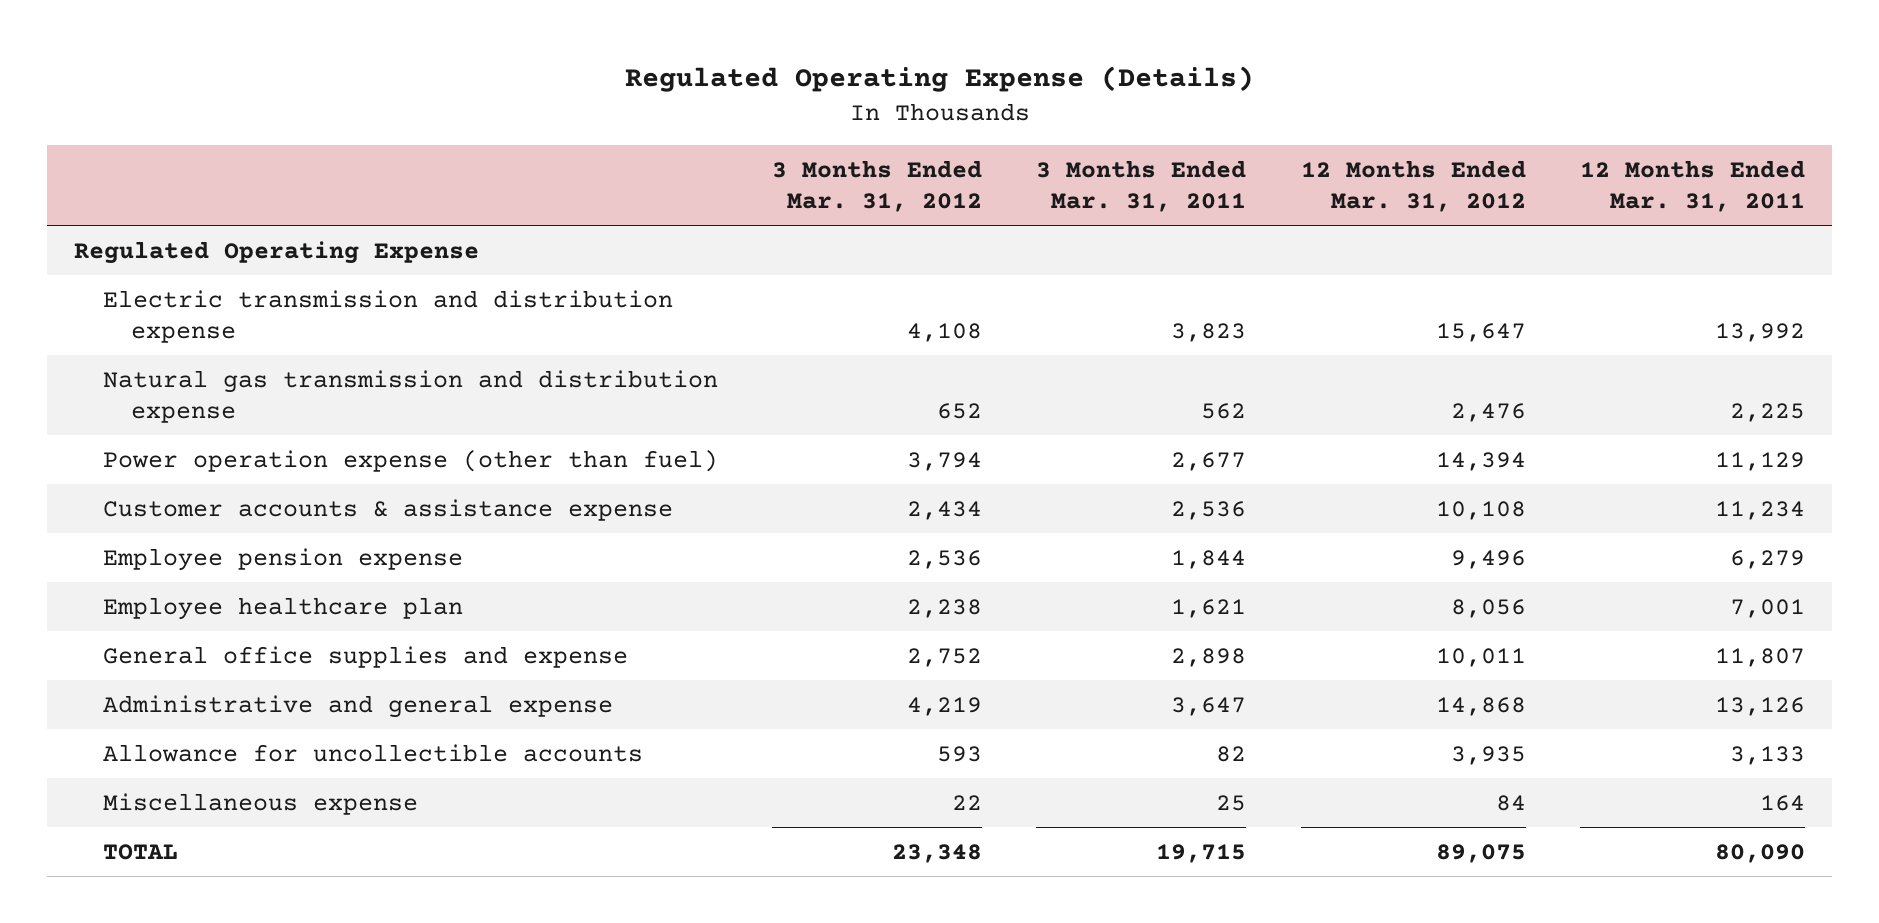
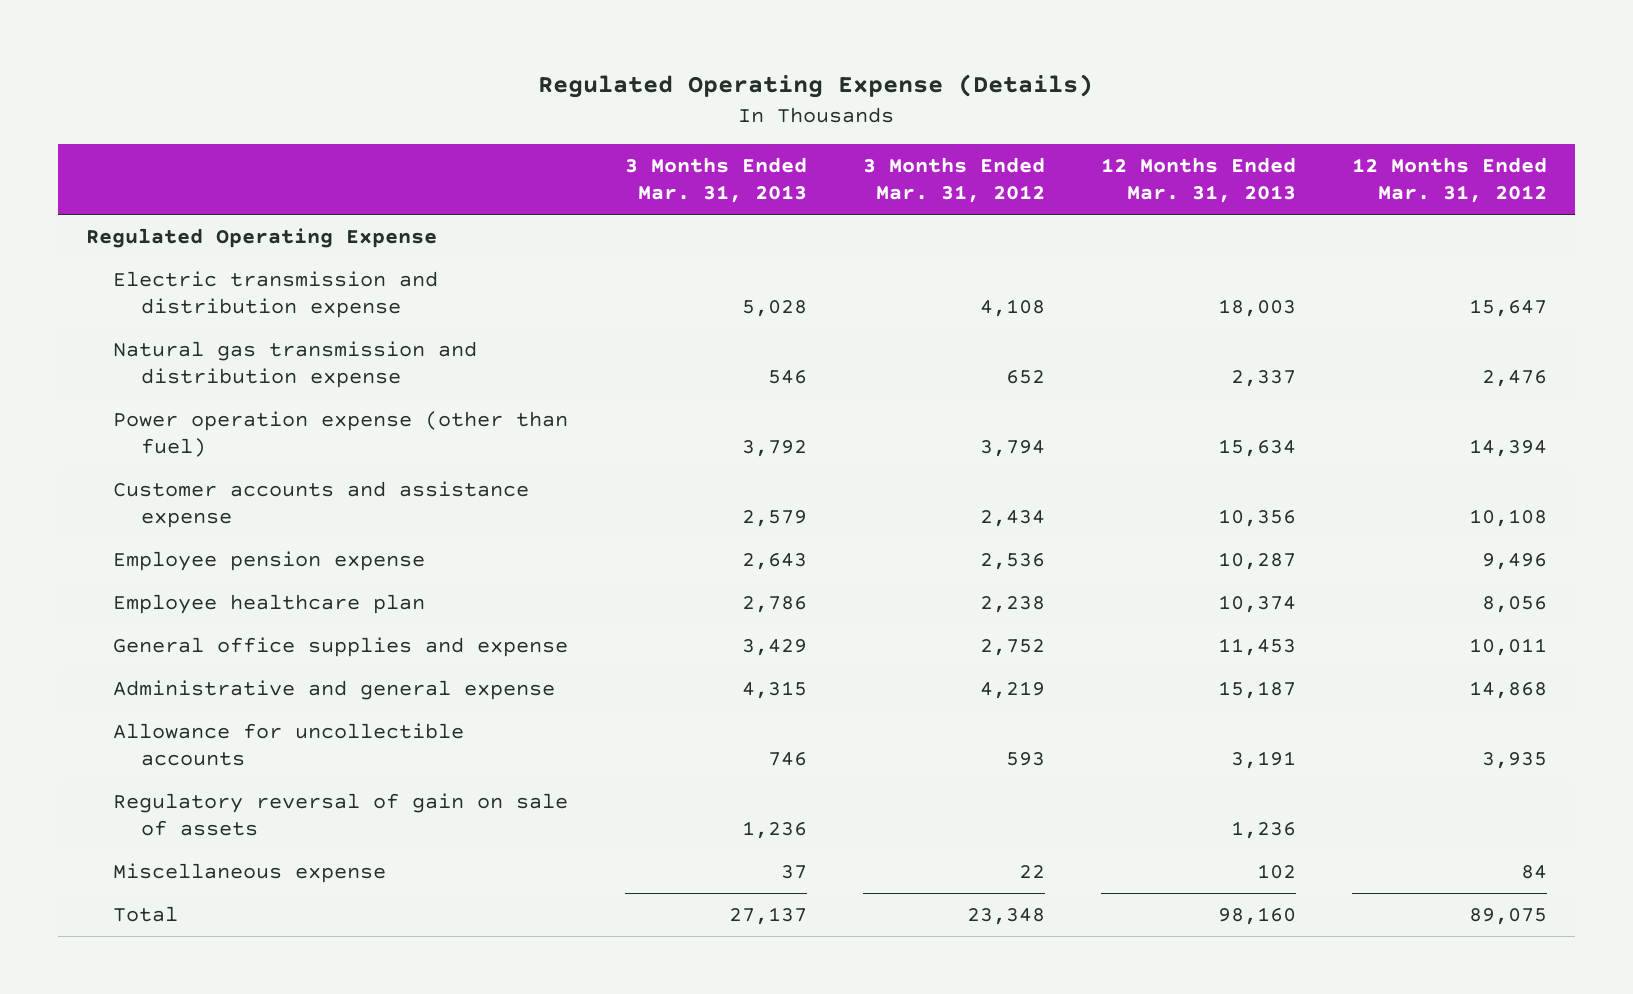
- | 3 Months Ended Mar. 31, 2012 | 3 Months Ended Mar. 31, 2011 | 12 Months Ended Mar. 31, 2012 | 12 Months Ended Mar. 31, 2011
+ | 3 Months Ended Mar. 31, 2013 | 3 Months Ended Mar. 31, 2012 | 12 Months Ended Mar. 31, 2013 | 12 Months Ended Mar. 31, 2012
- Customer accounts & assistance expense | 2,434 | 2,536 | 10,108 | 11,234
+ Customer accounts and assistance expense | 2,579 | 2,434 | 10,356 | 10,108
+ Regulatory reversal of gain on sale of assets | 1,236 | | 1,236 |
- TOTAL | 23,348 | 19,715 | 89,075 | 80,090
+ Total | 27,137 | 23,348 | 98,160 | 89,075

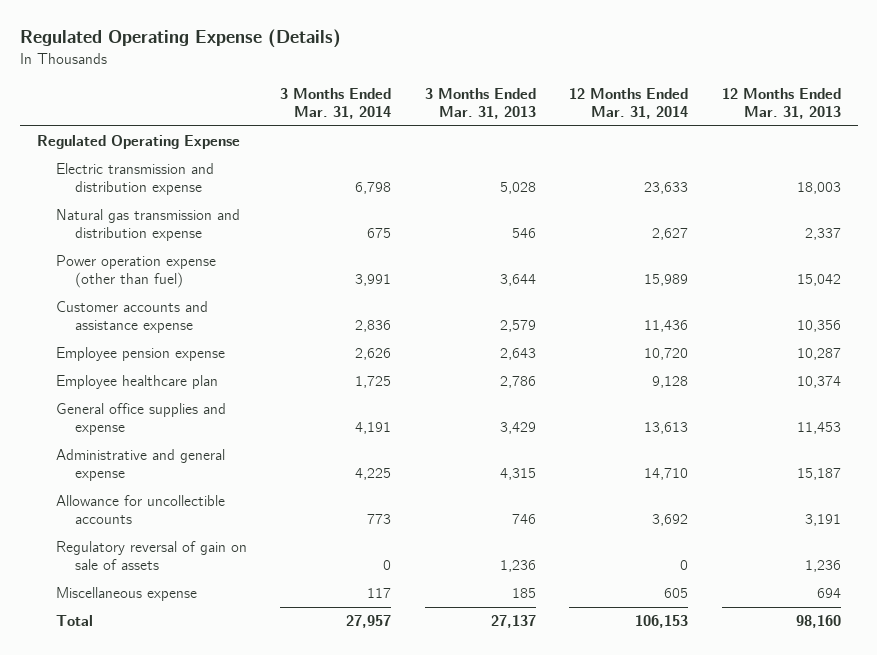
- | 3 Months Ended Mar. 31, 2013 | 3 Months Ended Mar. 31, 2012 | 12 Months Ended Mar. 31, 2013 | 12 Months Ended Mar. 31, 2012
+ | 3 Months Ended Mar. 31, 2014 | 3 Months Ended Mar. 31, 2013 | 12 Months Ended Mar. 31, 2014 | 12 Months Ended Mar. 31, 2013
- Power operation expense (other than fuel) | 3,792 | 3,794 | 15,634 | 14,394
+ Power operation expense (other than fuel) | 3,991 | 3,644 | 15,989 | 15,042
- Miscellaneous expense | 37 | 22 | 102 | 84
+ Miscellaneous expense | 117 | 185 | 605 | 694

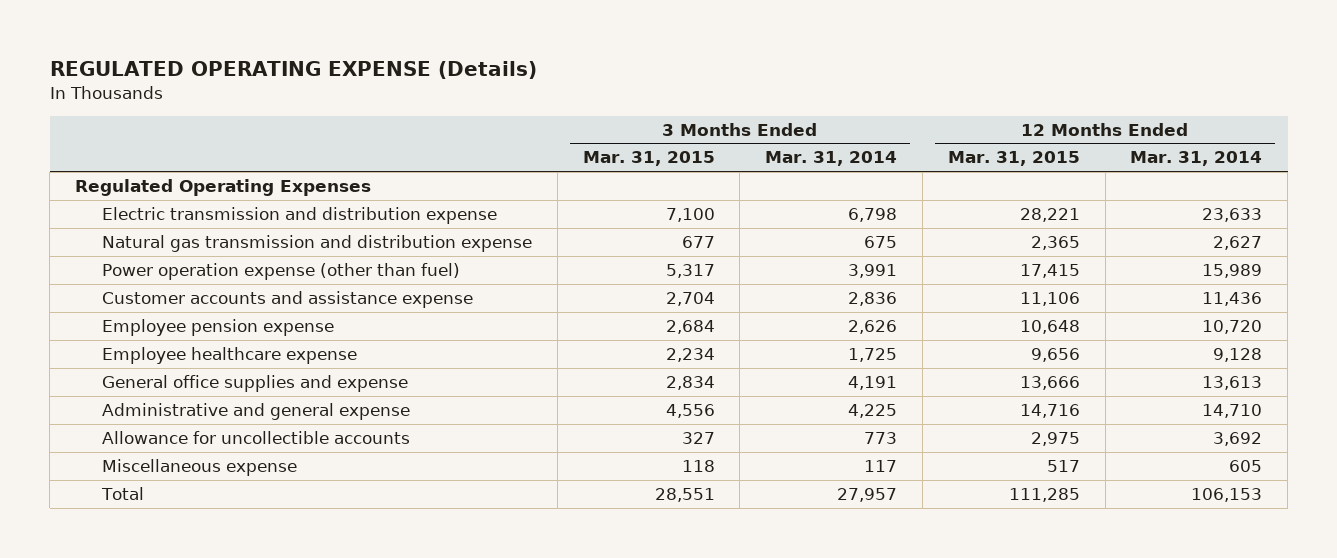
- Regulated Operating Expense (Details)
+ REGULATED OPERATING EXPENSE (Details)
- | 3 Months Ended Mar. 31, 2014 | 3 Months Ended Mar. 31, 2013 | 12 Months Ended Mar. 31, 2014 | 12 Months Ended Mar. 31, 2013
+ | 3 Months Ended Mar. 31, 2015 | 3 Months Ended Mar. 31, 2014 | 12 Months Ended Mar. 31, 2015 | 12 Months Ended Mar. 31, 2014
- Regulated Operating Expense
+ Regulated Operating Expenses
- Employee healthcare plan | 1,725 | 2,786 | 9,128 | 10,374
+ Employee healthcare expense | 2,234 | 1,725 | 9,656 | 9,128
- Regulatory reversal of gain on sale of assets | 0 | 1,236 | 0 | 1,236

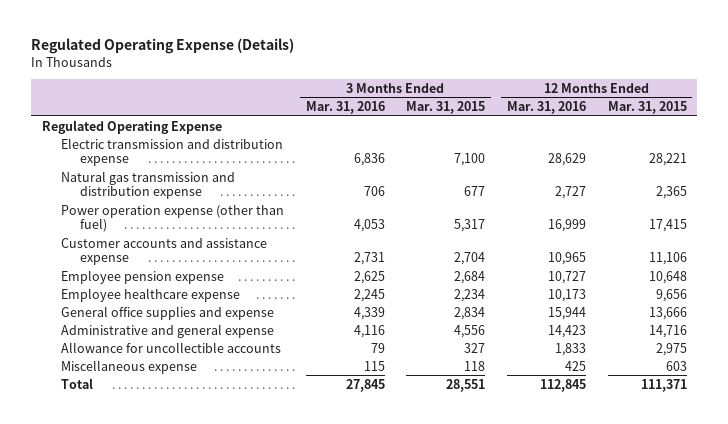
- REGULATED OPERATING EXPENSE (Details)
+ Regulated Operating Expense (Details)
- | 3 Months Ended Mar. 31, 2015 | 3 Months Ended Mar. 31, 2014 | 12 Months Ended Mar. 31, 2015 | 12 Months Ended Mar. 31, 2014
+ | 3 Months Ended Mar. 31, 2016 | 3 Months Ended Mar. 31, 2015 | 12 Months Ended Mar. 31, 2016 | 12 Months Ended Mar. 31, 2015
- Regulated Operating Expenses
+ Regulated Operating Expense
- Miscellaneous expense | 118 | 117 | 517 | 605
- Total | 28,551 | 27,957 | 111,285 | 106,153
+ Miscellaneous expense | 115 | 118 | 425 | 603
+ Total | 27,845 | 28,551 | 112,845 | 111,371

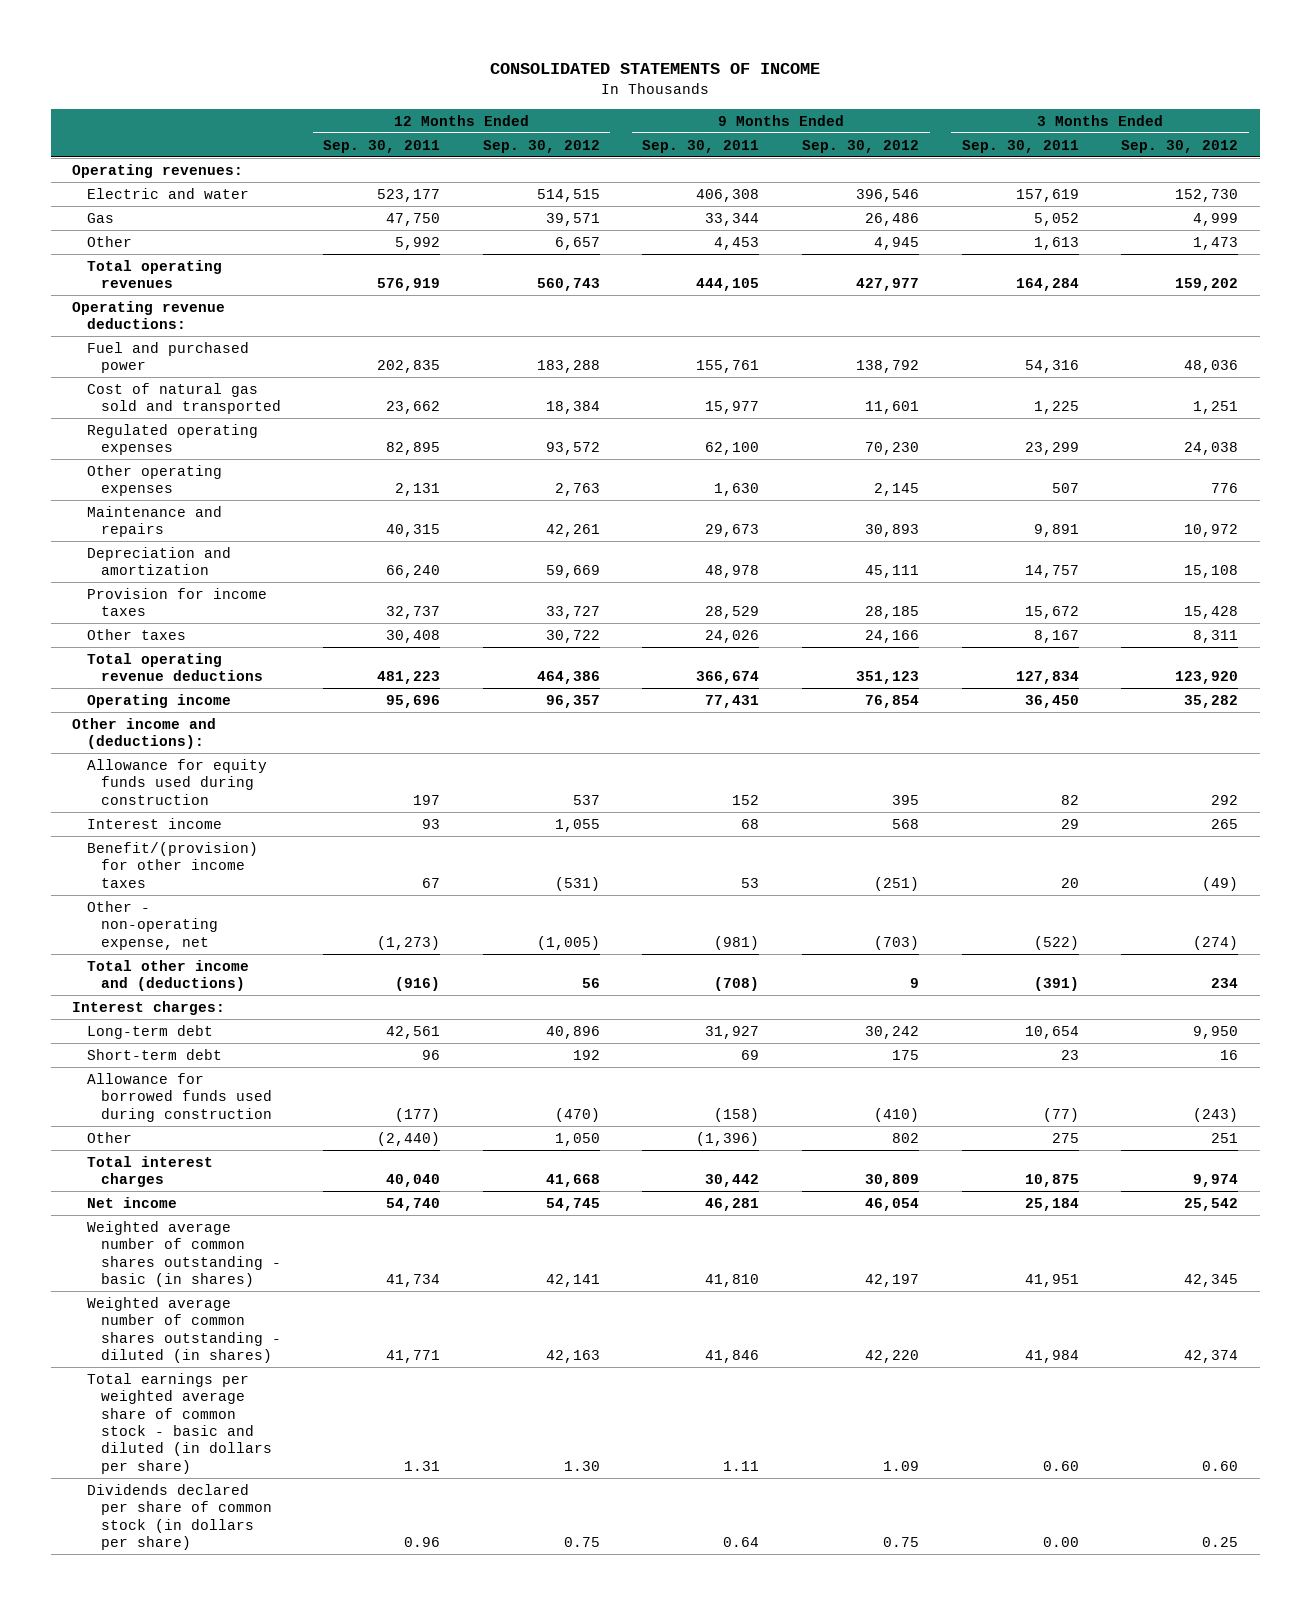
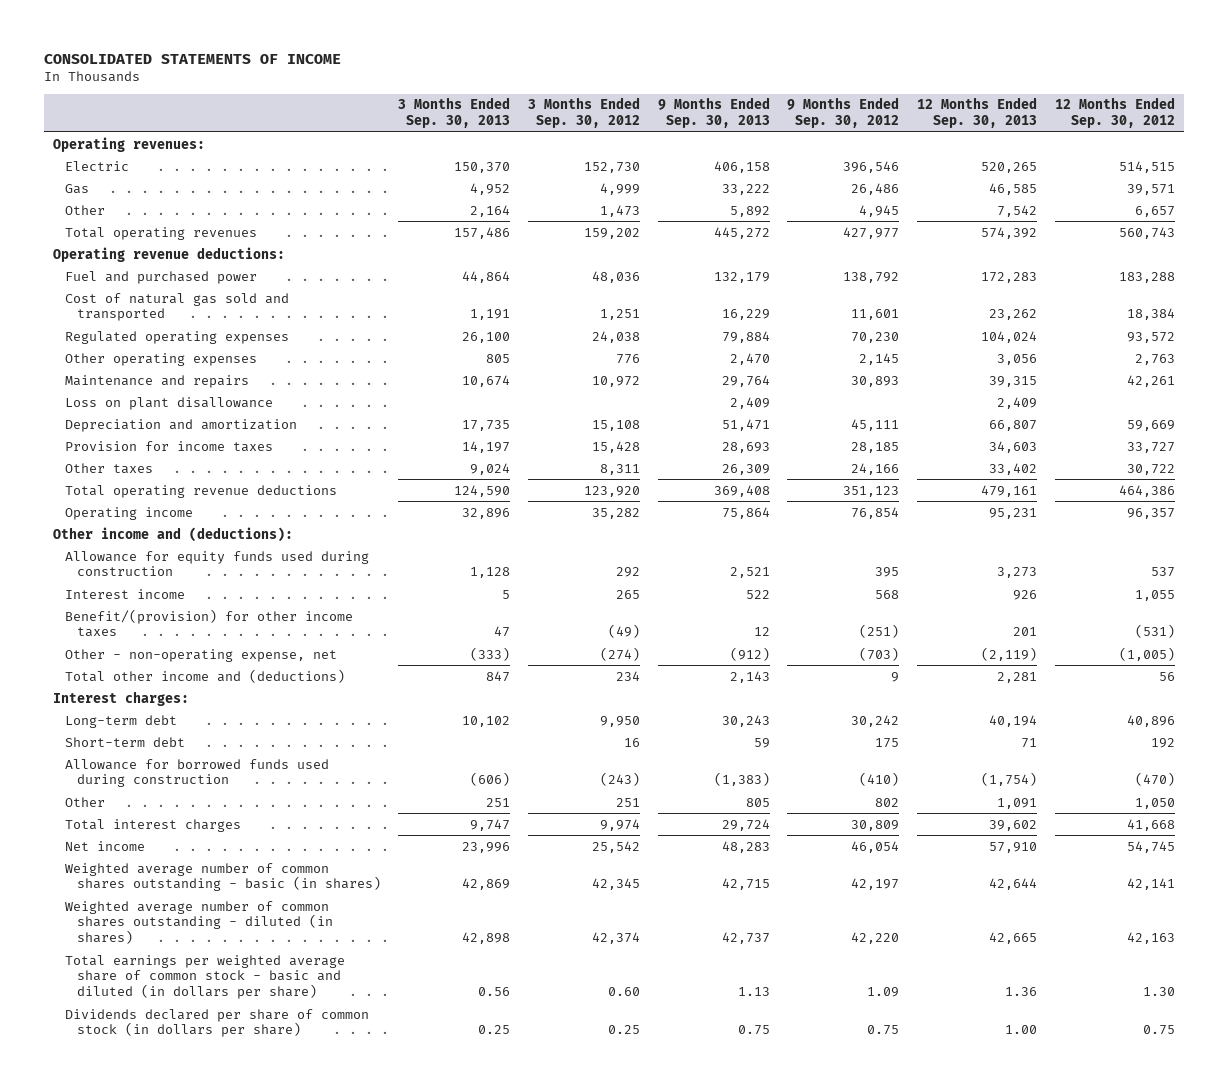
- | 12 Months Ended Sep. 30, 2011 | 12 Months Ended Sep. 30, 2012 | 9 Months Ended Sep. 30, 2011 | 9 Months Ended Sep. 30, 2012 | 3 Months Ended Sep. 30, 2011 | 3 Months Ended Sep. 30, 2012
+ | 3 Months Ended Sep. 30, 2013 | 3 Months Ended Sep. 30, 2012 | 9 Months Ended Sep. 30, 2013 | 9 Months Ended Sep. 30, 2012 | 12 Months Ended Sep. 30, 2013 | 12 Months Ended Sep. 30, 2012
- Electric and water | 523,177 | 514,515 | 406,308 | 396,546 | 157,619 | 152,730
+ Electric | 150,370 | 152,730 | 406,158 | 396,546 | 520,265 | 514,515
+ Loss on plant disallowance | | | 2,409 | | 2,409 |

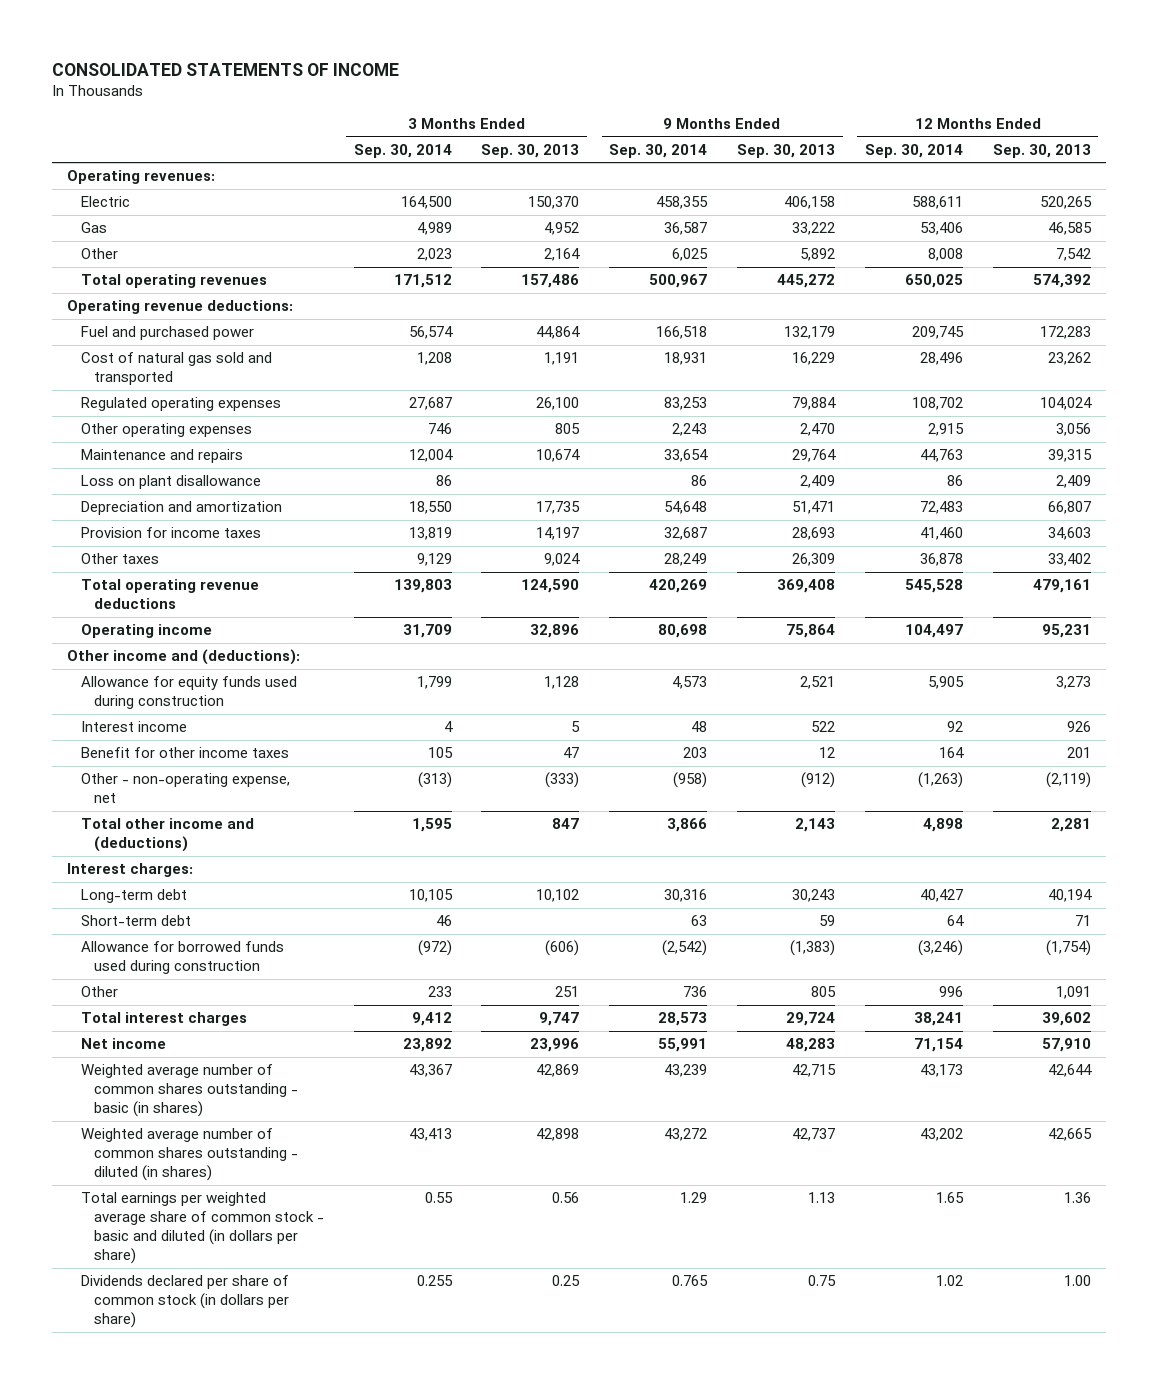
- | 3 Months Ended Sep. 30, 2013 | 3 Months Ended Sep. 30, 2012 | 9 Months Ended Sep. 30, 2013 | 9 Months Ended Sep. 30, 2012 | 12 Months Ended Sep. 30, 2013 | 12 Months Ended Sep. 30, 2012
+ | 3 Months Ended Sep. 30, 2014 | 3 Months Ended Sep. 30, 2013 | 9 Months Ended Sep. 30, 2014 | 9 Months Ended Sep. 30, 2013 | 12 Months Ended Sep. 30, 2014 | 12 Months Ended Sep. 30, 2013
- Benefit/(provision) for other income taxes | 47 | (49) | 12 | (251) | 201 | (531)
+ Benefit for other income taxes | 105 | 47 | 203 | 12 | 164 | 201

